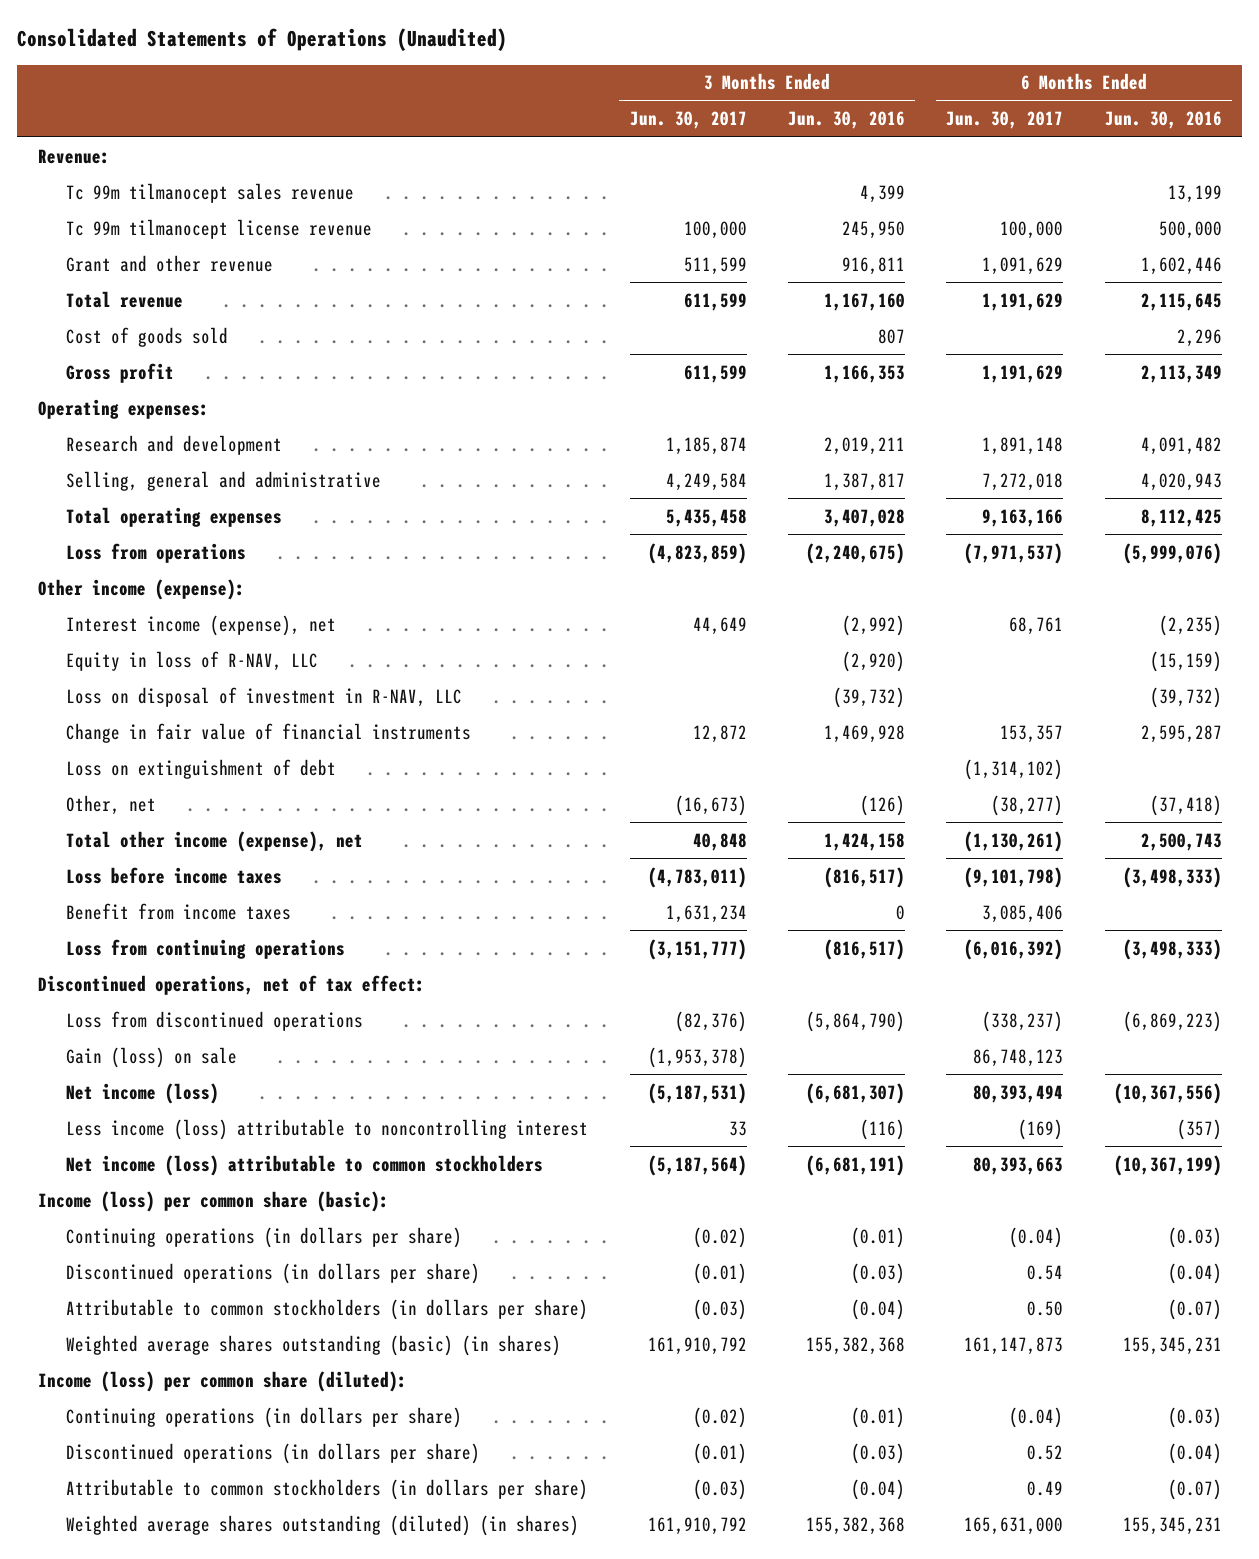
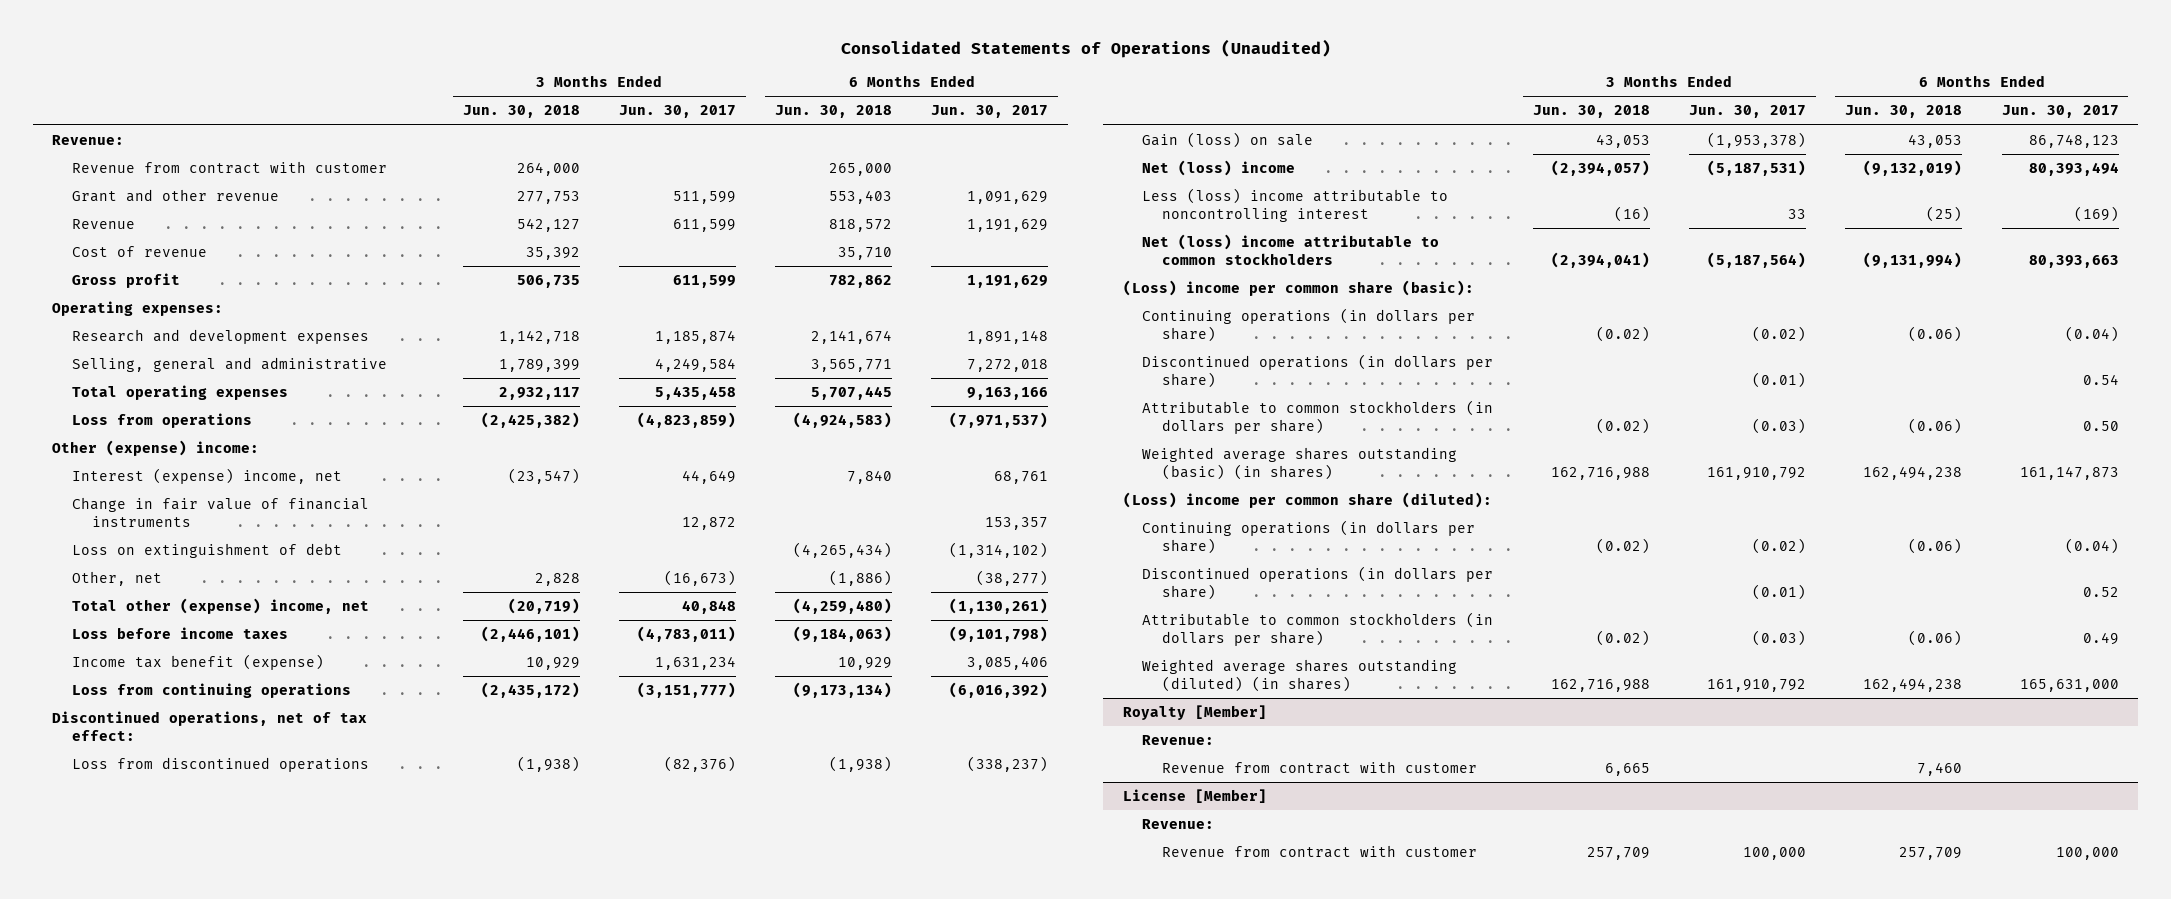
- | 3 Months Ended Jun. 30, 2017 | 3 Months Ended Jun. 30, 2016 | 6 Months Ended Jun. 30, 2017 | 6 Months Ended Jun. 30, 2016
+ | 3 Months Ended Jun. 30, 2018 | 3 Months Ended Jun. 30, 2017 | 6 Months Ended Jun. 30, 2018 | 6 Months Ended Jun. 30, 2017
- Tc 99m tilmanocept sales revenue | | 4,399 | | 13,199
- Tc 99m tilmanocept license revenue | 100,000 | 245,950 | 100,000 | 500,000
+ Revenue from contract with customer | 264,000 | | 265,000 |
- Total revenue | 611,599 | 1,167,160 | 1,191,629 | 2,115,645
- Cost of goods sold | | 807 | | 2,296
+ Revenue | 542,127 | 611,599 | 818,572 | 1,191,629
+ Cost of revenue | 35,392 | | 35,710 |
- Research and development | 1,185,874 | 2,019,211 | 1,891,148 | 4,091,482
+ Research and development expenses | 1,142,718 | 1,185,874 | 2,141,674 | 1,891,148
- Other income (expense):
- Interest income (expense), net | 44,649 | (2,992) | 68,761 | (2,235)
- Equity in loss of R-NAV, LLC | | (2,920) | | (15,159)
- Loss on disposal of investment in R-NAV, LLC | | (39,732) | | (39,732)
+ Other (expense) income:
+ Interest (expense) income, net | (23,547) | 44,649 | 7,840 | 68,761
- Total other income (expense), net | 40,848 | 1,424,158 | (1,130,261) | 2,500,743
+ Total other (expense) income, net | (20,719) | 40,848 | (4,259,480) | (1,130,261)
- Benefit from income taxes | 1,631,234 | 0 | 3,085,406 |
+ Income tax benefit (expense) | 10,929 | 1,631,234 | 10,929 | 3,085,406
- Net income (loss) | (5,187,531) | (6,681,307) | 80,393,494 | (10,367,556)
- Less income (loss) attributable to noncontrolling interest | 33 | (116) | (169) | (357)
- Net income (loss) attributable to common stockholders | (5,187,564) | (6,681,191) | 80,393,663 | (10,367,199)
- Income (loss) per common share (basic):
+ Net (loss) income | (2,394,057) | (5,187,531) | (9,132,019) | 80,393,494
+ Less (loss) income attributable to noncontrolling interest | (16) | 33 | (25) | (169)
+ Net (loss) income attributable to common stockholders | (2,394,041) | (5,187,564) | (9,131,994) | 80,393,663
+ (Loss) income per common share (basic):
- Income (loss) per common share (diluted):
+ (Loss) income per common share (diluted):
+ Royalty [Member]
+ Revenue:
+ Revenue from contract with customer | 6,665 | | 7,460 |
+ License [Member]
+ Revenue:
+ Revenue from contract with customer | 257,709 | 100,000 | 257,709 | 100,000

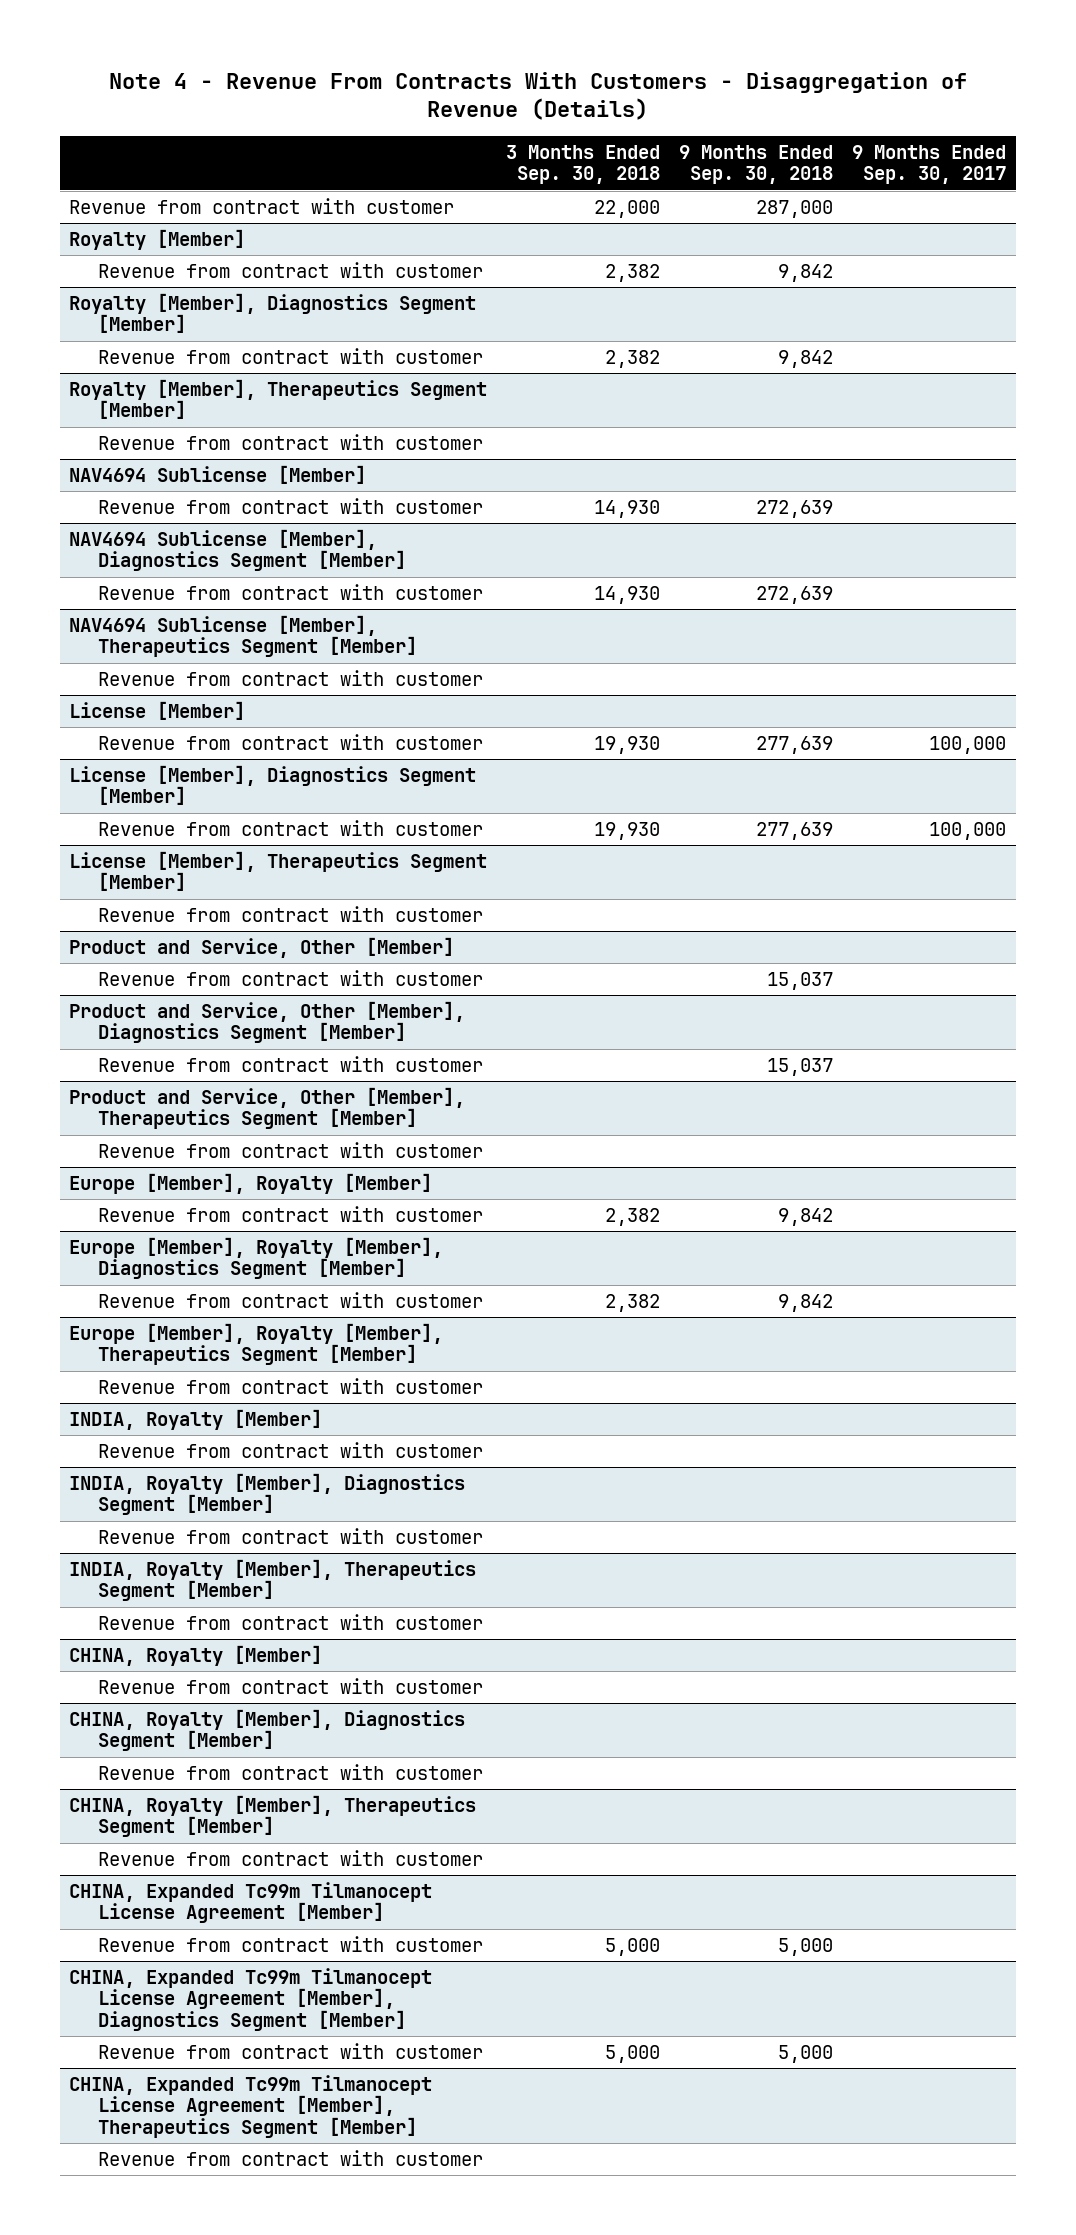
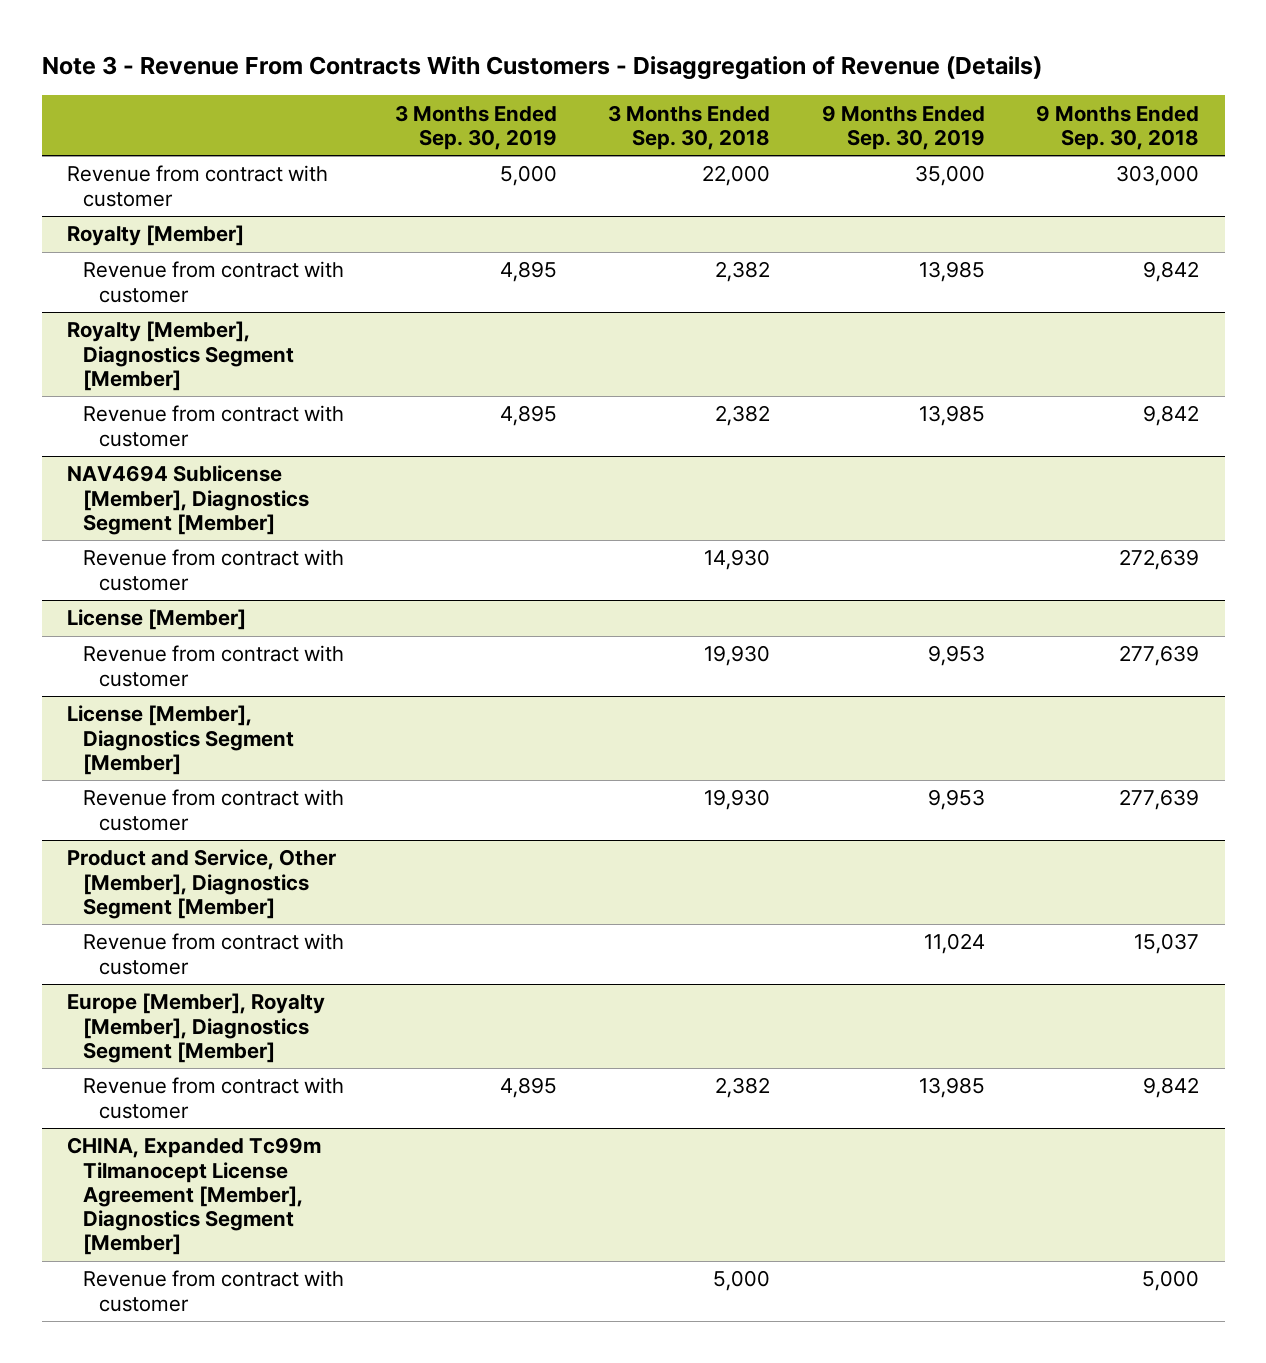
- Note 4 - Revenue From Contracts With Customers - Disaggregation of Revenue (Details)
+ Note 3 - Revenue From Contracts With Customers - Disaggregation of Revenue (Details)
- | 3 Months Ended Sep. 30, 2018 | 9 Months Ended Sep. 30, 2018 | 9 Months Ended Sep. 30, 2017
+ | 3 Months Ended Sep. 30, 2019 | 3 Months Ended Sep. 30, 2018 | 9 Months Ended Sep. 30, 2019 | 9 Months Ended Sep. 30, 2018
- Revenue from contract with customer | 22,000 | 287,000 |
+ Revenue from contract with customer | 5,000 | 22,000 | 35,000 | 303,000
- Royalty [Member], Therapeutics Segment [Member]
- Revenue from contract with customer
- NAV4694 Sublicense [Member]
- Revenue from contract with customer | 14,930 | 272,639 |
- NAV4694 Sublicense [Member], Therapeutics Segment [Member]
- Revenue from contract with customer
- License [Member], Therapeutics Segment [Member]
- Revenue from contract with customer
- Product and Service, Other [Member]
- Revenue from contract with customer | | 15,037 |
- Product and Service, Other [Member], Therapeutics Segment [Member]
- Revenue from contract with customer
- Europe [Member], Royalty [Member]
- Revenue from contract with customer | 2,382 | 9,842 |
- Europe [Member], Royalty [Member], Therapeutics Segment [Member]
- Revenue from contract with customer
- INDIA, Royalty [Member]
- Revenue from contract with customer
- INDIA, Royalty [Member], Diagnostics Segment [Member]
- Revenue from contract with customer
- INDIA, Royalty [Member], Therapeutics Segment [Member]
- Revenue from contract with customer
- CHINA, Royalty [Member]
- Revenue from contract with customer
- CHINA, Royalty [Member], Diagnostics Segment [Member]
- Revenue from contract with customer
- CHINA, Royalty [Member], Therapeutics Segment [Member]
- Revenue from contract with customer
- CHINA, Expanded Tc99m Tilmanocept License Agreement [Member]
- Revenue from contract with customer | 5,000 | 5,000 |
- CHINA, Expanded Tc99m Tilmanocept License Agreement [Member], Therapeutics Segment [Member]
- Revenue from contract with customer

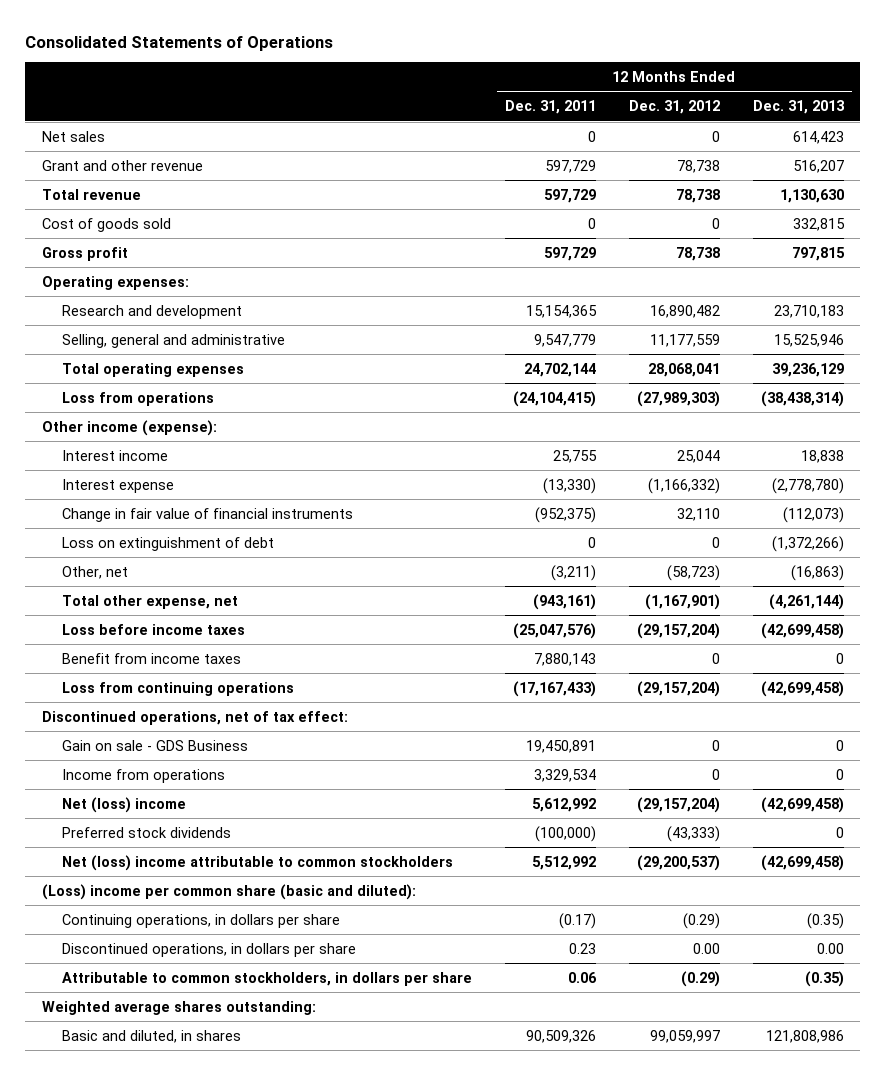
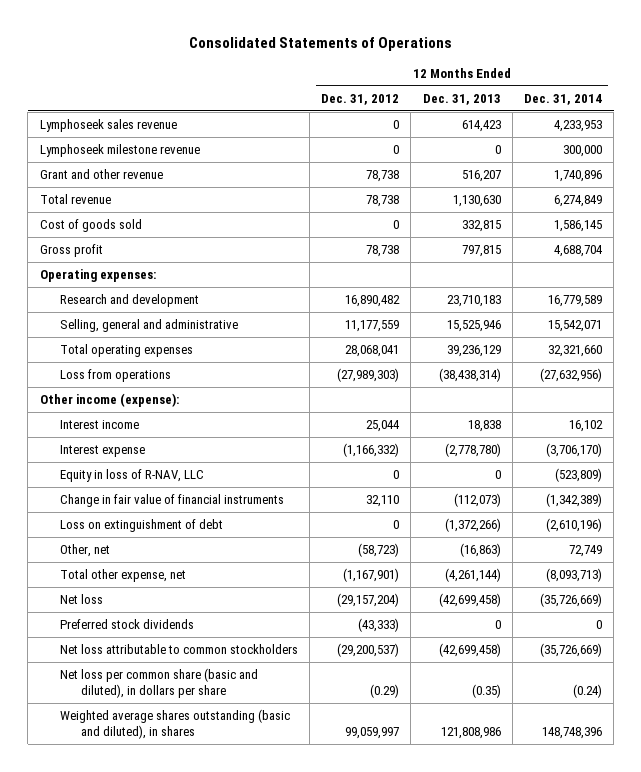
- | 12 Months Ended Dec. 31, 2011 | 12 Months Ended Dec. 31, 2012 | 12 Months Ended Dec. 31, 2013
+ | 12 Months Ended Dec. 31, 2012 | 12 Months Ended Dec. 31, 2013 | 12 Months Ended Dec. 31, 2014
- Net sales | 0 | 0 | 614,423
+ Lymphoseek sales revenue | 0 | 614,423 | 4,233,953
+ Lymphoseek milestone revenue | 0 | 0 | 300,000
+ Equity in loss of R-NAV, LLC | 0 | 0 | (523,809)
- Loss before income taxes | (25,047,576) | (29,157,204) | (42,699,458)
- Benefit from income taxes | 7,880,143 | 0 | 0
- Loss from continuing operations | (17,167,433) | (29,157,204) | (42,699,458)
- Discontinued operations, net of tax effect:
- Gain on sale - GDS Business | 19,450,891 | 0 | 0
- Income from operations | 3,329,534 | 0 | 0
- Net (loss) income | 5,612,992 | (29,157,204) | (42,699,458)
+ Net loss | (29,157,204) | (42,699,458) | (35,726,669)
- Net (loss) income attributable to common stockholders | 5,512,992 | (29,200,537) | (42,699,458)
- (Loss) income per common share (basic and diluted):
- Continuing operations, in dollars per share | (0.17) | (0.29) | (0.35)
- Discontinued operations, in dollars per share | 0.23 | 0.00 | 0.00
- Attributable to common stockholders, in dollars per share | 0.06 | (0.29) | (0.35)
- Weighted average shares outstanding:
- Basic and diluted, in shares | 90,509,326 | 99,059,997 | 121,808,986
+ Net loss attributable to common stockholders | (29,200,537) | (42,699,458) | (35,726,669)
+ Net loss per common share (basic and diluted), in dollars per share | (0.29) | (0.35) | (0.24)
+ Weighted average shares outstanding (basic and diluted), in shares | 99,059,997 | 121,808,986 | 148,748,396

